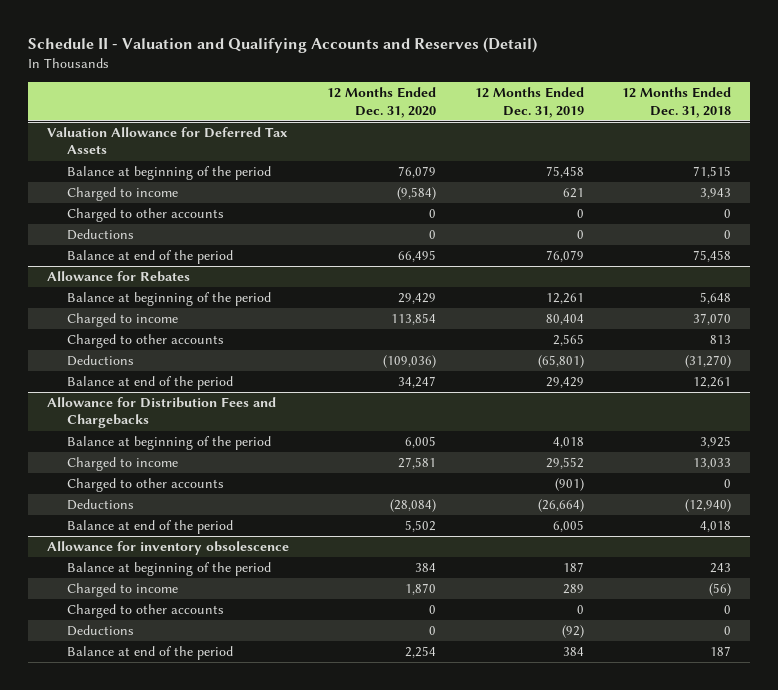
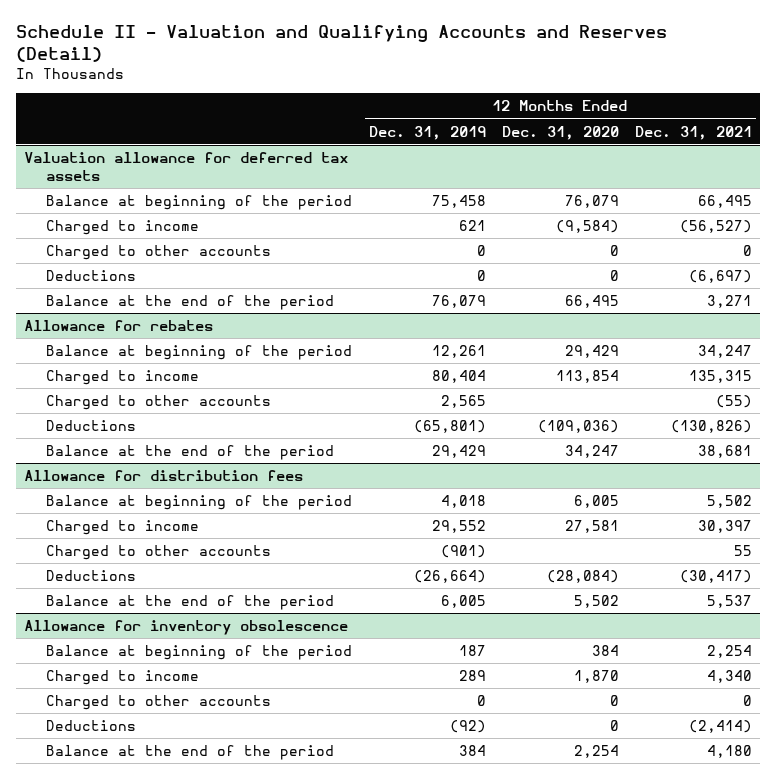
- | 12 Months Ended Dec. 31, 2020 | 12 Months Ended Dec. 31, 2019 | 12 Months Ended Dec. 31, 2018
+ | 12 Months Ended Dec. 31, 2019 | 12 Months Ended Dec. 31, 2020 | 12 Months Ended Dec. 31, 2021
- Valuation Allowance for Deferred Tax Assets
+ Valuation allowance for deferred tax assets
- Balance at end of the period | 66,495 | 76,079 | 75,458
- Allowance for Rebates
+ Balance at the end of the period | 76,079 | 66,495 | 3,271
+ Allowance for rebates
- Balance at end of the period | 34,247 | 29,429 | 12,261
- Allowance for Distribution Fees and Chargebacks
+ Balance at the end of the period | 29,429 | 34,247 | 38,681
+ Allowance for distribution fees
- Balance at end of the period | 5,502 | 6,005 | 4,018
+ Balance at the end of the period | 6,005 | 5,502 | 5,537
@ Allowance for inventory obsolescence
- Balance at end of the period | 2,254 | 384 | 187
+ Balance at the end of the period | 384 | 2,254 | 4,180

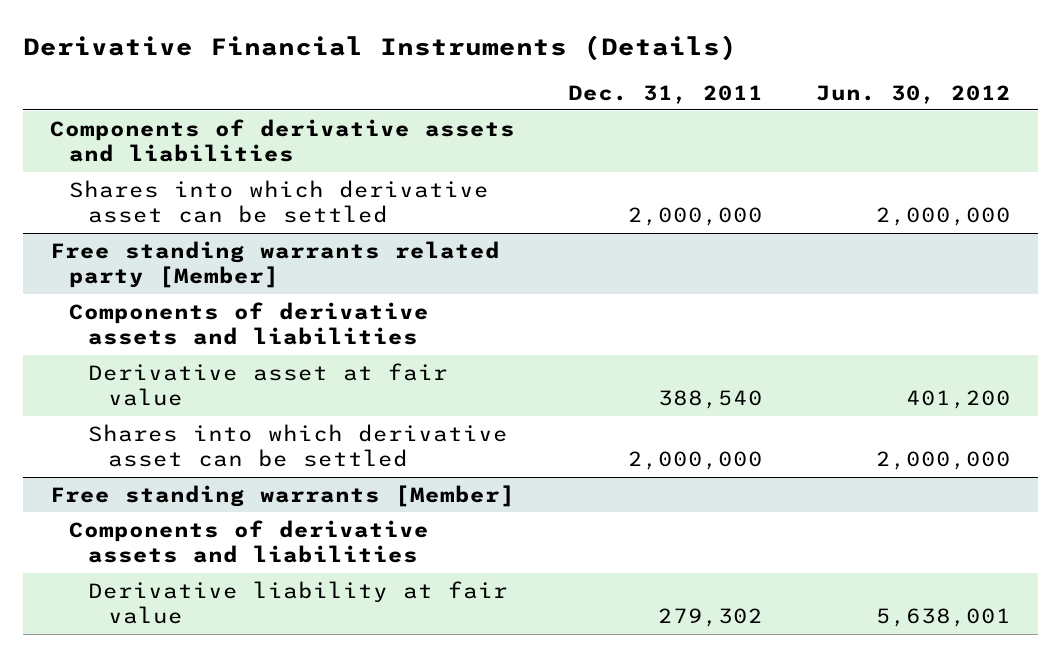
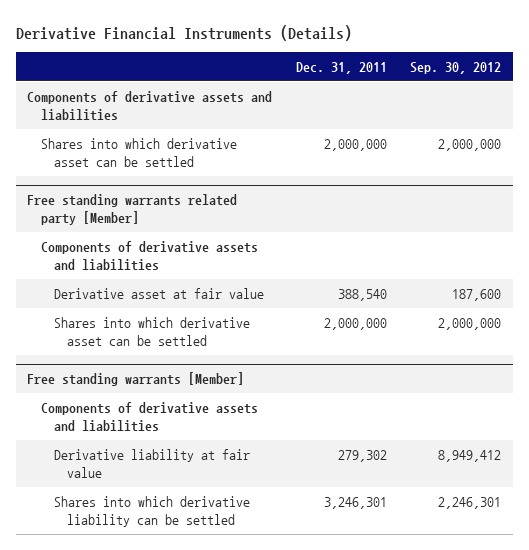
- | Dec. 31, 2011 | Jun. 30, 2012
+ | Dec. 31, 2011 | Sep. 30, 2012
@ Free standing warrants [Member]
+ Shares into which derivative liability can be settled | 3,246,301 | 2,246,301

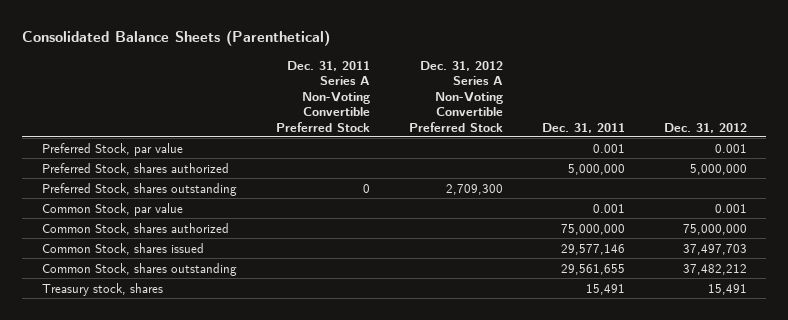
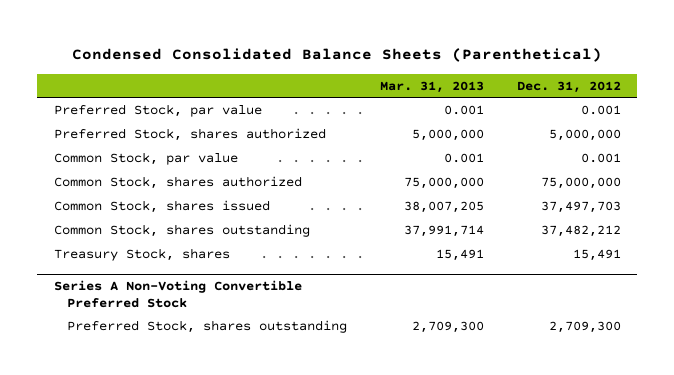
- Consolidated Balance Sheets (Parenthetical)
+ Condensed Consolidated Balance Sheets (Parenthetical)
- | Dec. 31, 2011 Series A Non-Voting Convertible Preferred Stock | Dec. 31, 2012 Series A Non-Voting Convertible Preferred Stock | Dec. 31, 2011 | Dec. 31, 2012
+ | Mar. 31, 2013 | Dec. 31, 2012
- Preferred Stock, shares outstanding | 0 | 2,709,300 | |
- Treasury stock, shares | | | 15,491 | 15,491
+ Treasury Stock, shares | 15,491 | 15,491
+ Series A Non-Voting Convertible Preferred Stock
+ Preferred Stock, shares outstanding | 2,709,300 | 2,709,300

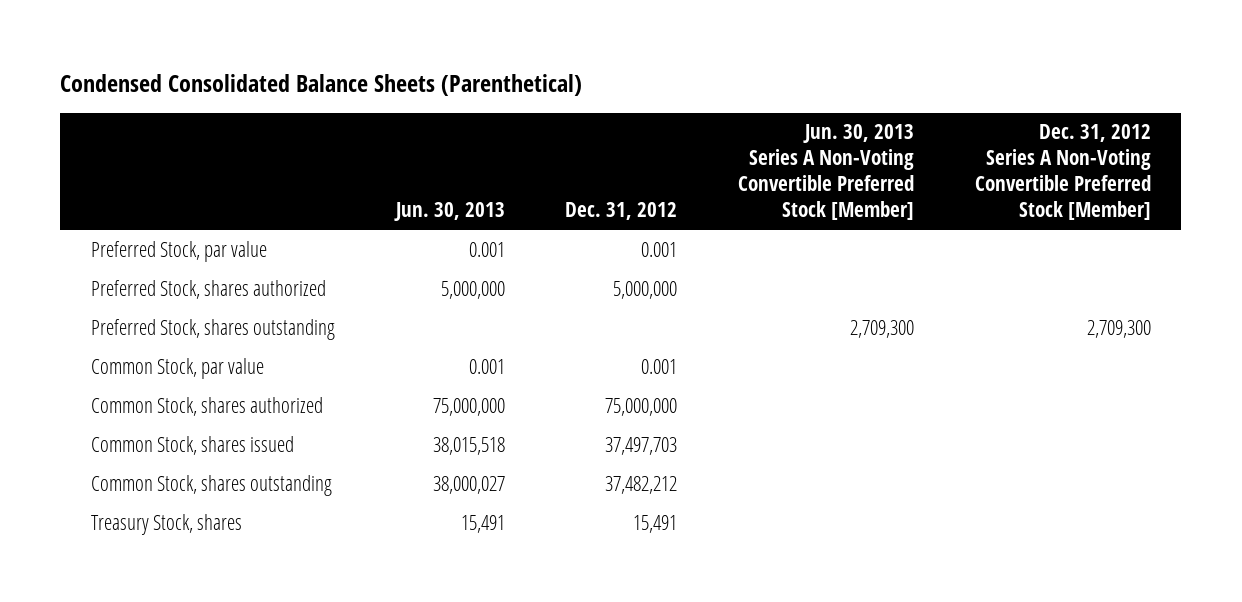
- | Mar. 31, 2013 | Dec. 31, 2012
+ | Jun. 30, 2013 | Dec. 31, 2012 | Jun. 30, 2013 Series A Non-Voting Convertible Preferred Stock [Member] | Dec. 31, 2012 Series A Non-Voting Convertible Preferred Stock [Member]
+ Preferred Stock, shares outstanding | | | 2,709,300 | 2,709,300
- Series A Non-Voting Convertible Preferred Stock
- Preferred Stock, shares outstanding | 2,709,300 | 2,709,300

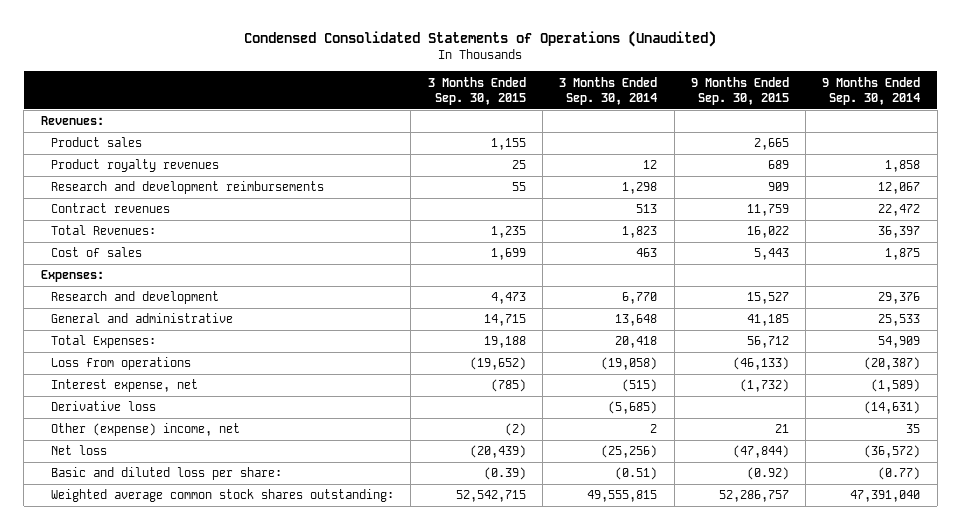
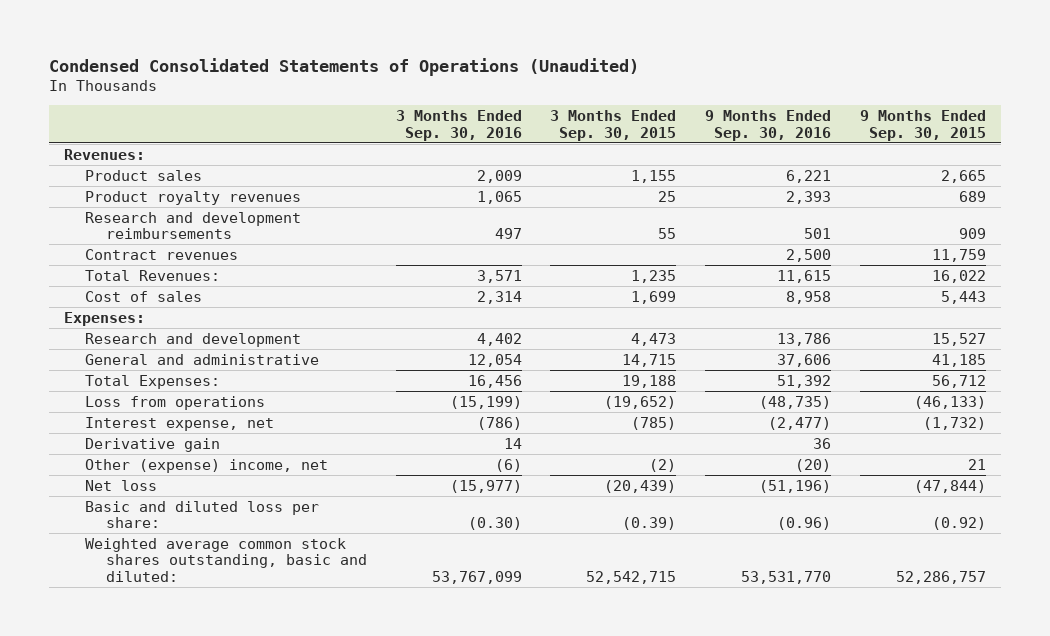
- | 3 Months Ended Sep. 30, 2015 | 3 Months Ended Sep. 30, 2014 | 9 Months Ended Sep. 30, 2015 | 9 Months Ended Sep. 30, 2014
+ | 3 Months Ended Sep. 30, 2016 | 3 Months Ended Sep. 30, 2015 | 9 Months Ended Sep. 30, 2016 | 9 Months Ended Sep. 30, 2015
- Derivative loss | | (5,685) | | (14,631)
+ Derivative gain | 14 | | 36 |
- Weighted average common stock shares outstanding: | 52,542,715 | 49,555,815 | 52,286,757 | 47,391,040
+ Weighted average common stock shares outstanding, basic and diluted: | 53,767,099 | 52,542,715 | 53,531,770 | 52,286,757

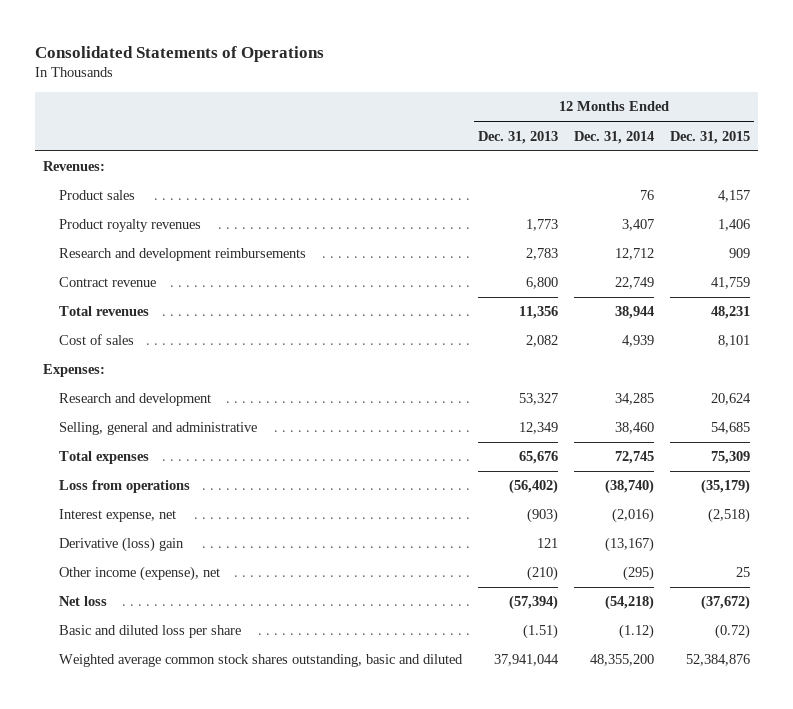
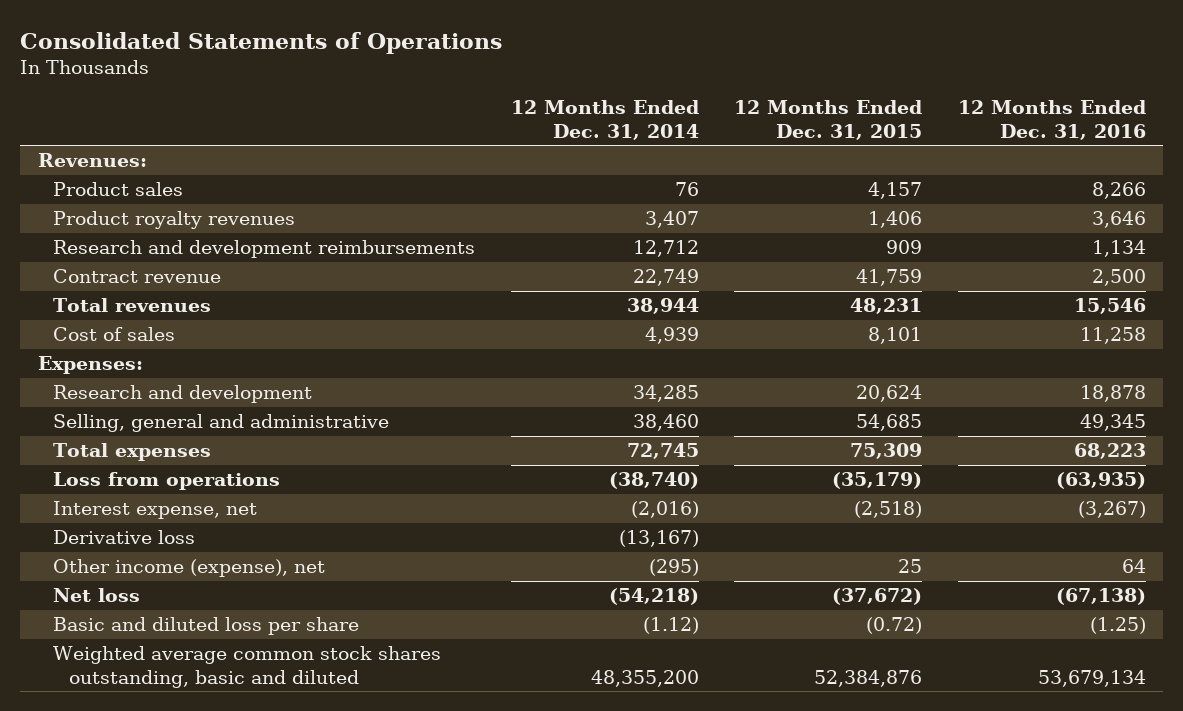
- | 12 Months Ended Dec. 31, 2013 | 12 Months Ended Dec. 31, 2014 | 12 Months Ended Dec. 31, 2015
+ | 12 Months Ended Dec. 31, 2014 | 12 Months Ended Dec. 31, 2015 | 12 Months Ended Dec. 31, 2016
- Derivative (loss) gain | 121 | (13,167) |
+ Derivative loss | (13,167) | |

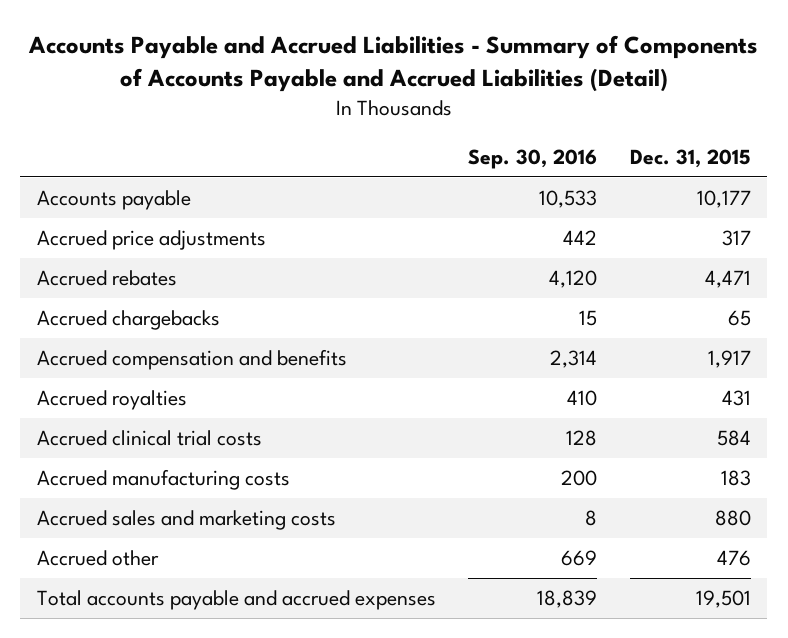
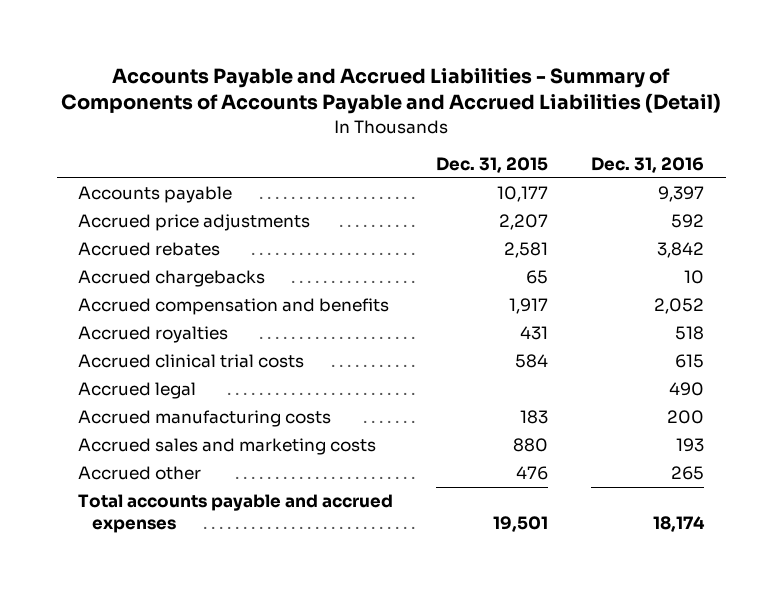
- | Sep. 30, 2016 | Dec. 31, 2015
+ | Dec. 31, 2015 | Dec. 31, 2016
- Accrued price adjustments | 442 | 317
- Accrued rebates | 4,120 | 4,471
+ Accrued price adjustments | 2,207 | 592
+ Accrued rebates | 2,581 | 3,842
+ Accrued legal | | 490

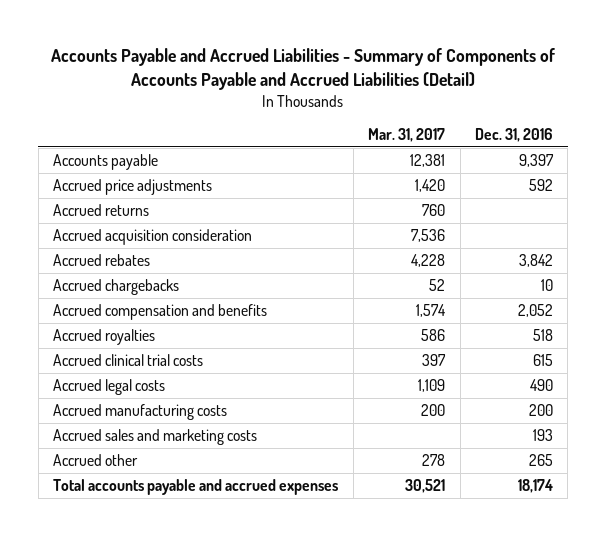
- | Dec. 31, 2015 | Dec. 31, 2016
+ | Mar. 31, 2017 | Dec. 31, 2016
+ Accrued returns | 760 |
+ Accrued acquisition consideration | 7,536 |
- Accrued legal | | 490
+ Accrued legal costs | 1,109 | 490

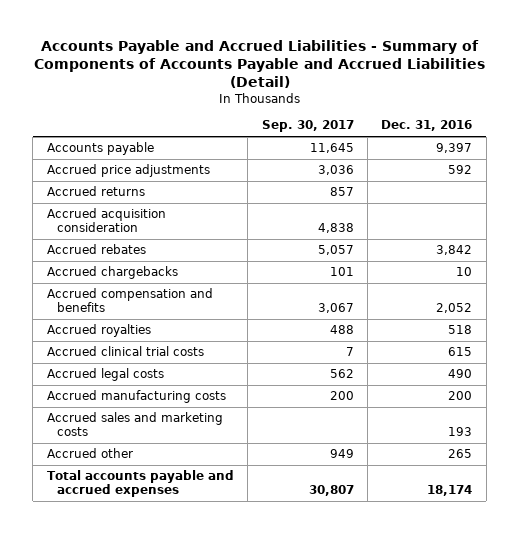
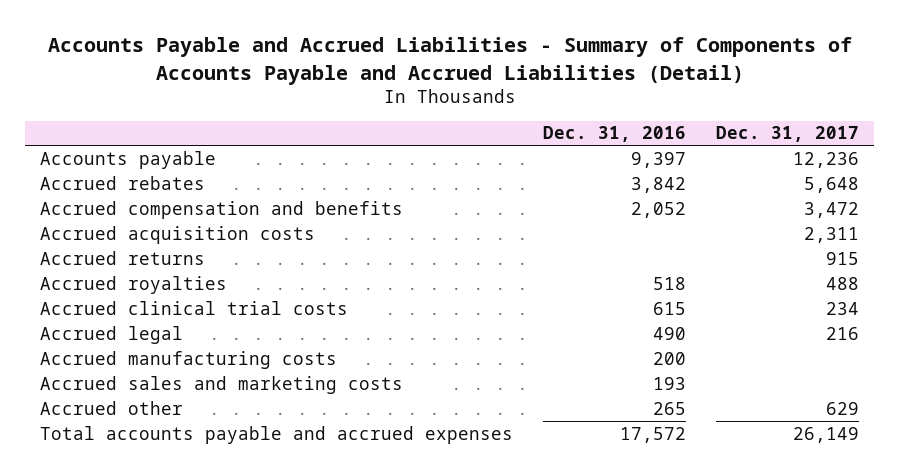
- | Sep. 30, 2017 | Dec. 31, 2016
+ | Dec. 31, 2016 | Dec. 31, 2017
- Accrued price adjustments | 3,036 | 592
- Accrued acquisition consideration | 4,838 |
- Accrued chargebacks | 101 | 10
+ Accrued acquisition costs | | 2,311
moved down: Accrued returns | | 915
- Accrued legal costs | 562 | 490
+ Accrued legal | 490 | 216
- Total accounts payable and accrued expenses | 30,807 | 18,174
+ Total accounts payable and accrued expenses | 17,572 | 26,149

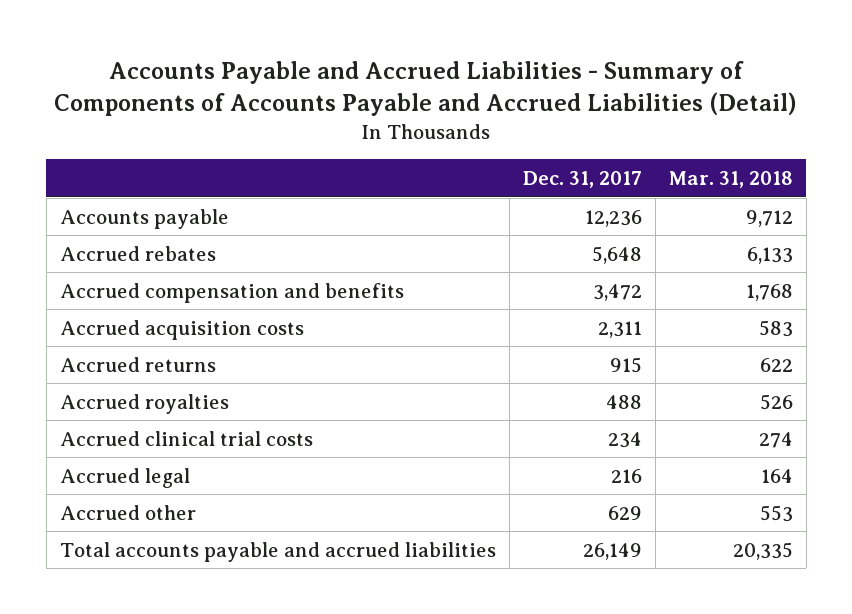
- | Dec. 31, 2016 | Dec. 31, 2017
+ | Dec. 31, 2017 | Mar. 31, 2018
- Accrued manufacturing costs | 200 |
- Accrued sales and marketing costs | 193 |
- Total accounts payable and accrued expenses | 17,572 | 26,149
+ Total accounts payable and accrued liabilities | 26,149 | 20,335

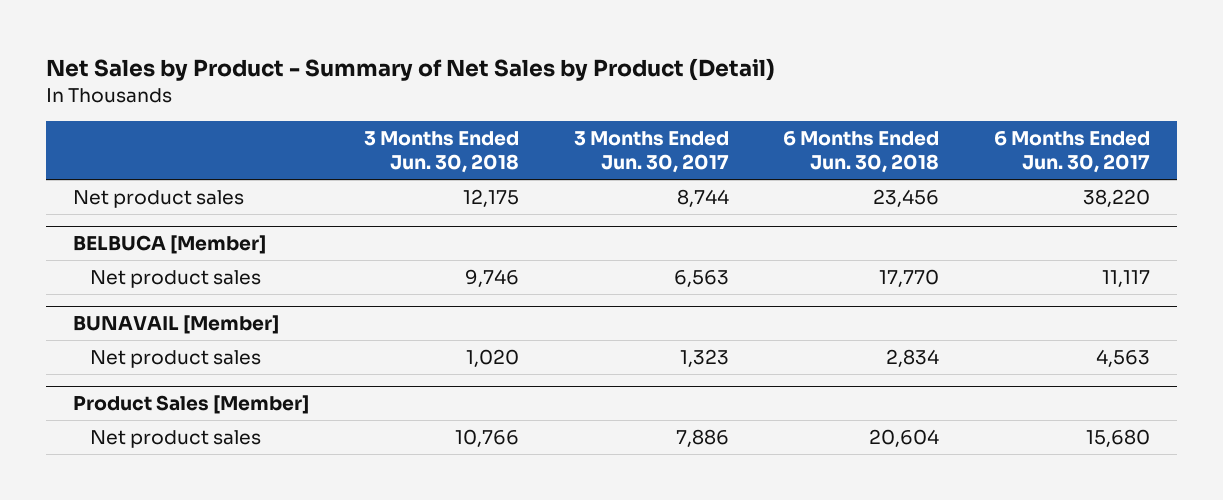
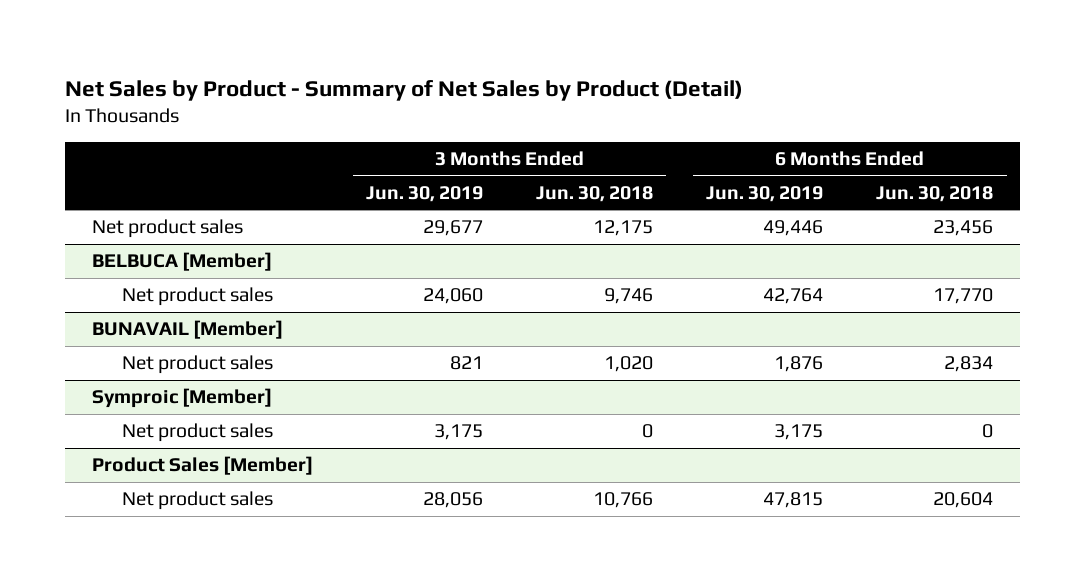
- | 3 Months Ended Jun. 30, 2018 | 3 Months Ended Jun. 30, 2017 | 6 Months Ended Jun. 30, 2018 | 6 Months Ended Jun. 30, 2017
+ | 3 Months Ended Jun. 30, 2019 | 3 Months Ended Jun. 30, 2018 | 6 Months Ended Jun. 30, 2019 | 6 Months Ended Jun. 30, 2018
+ Symproic [Member]
+ Net product sales | 3,175 | 0 | 3,175 | 0

